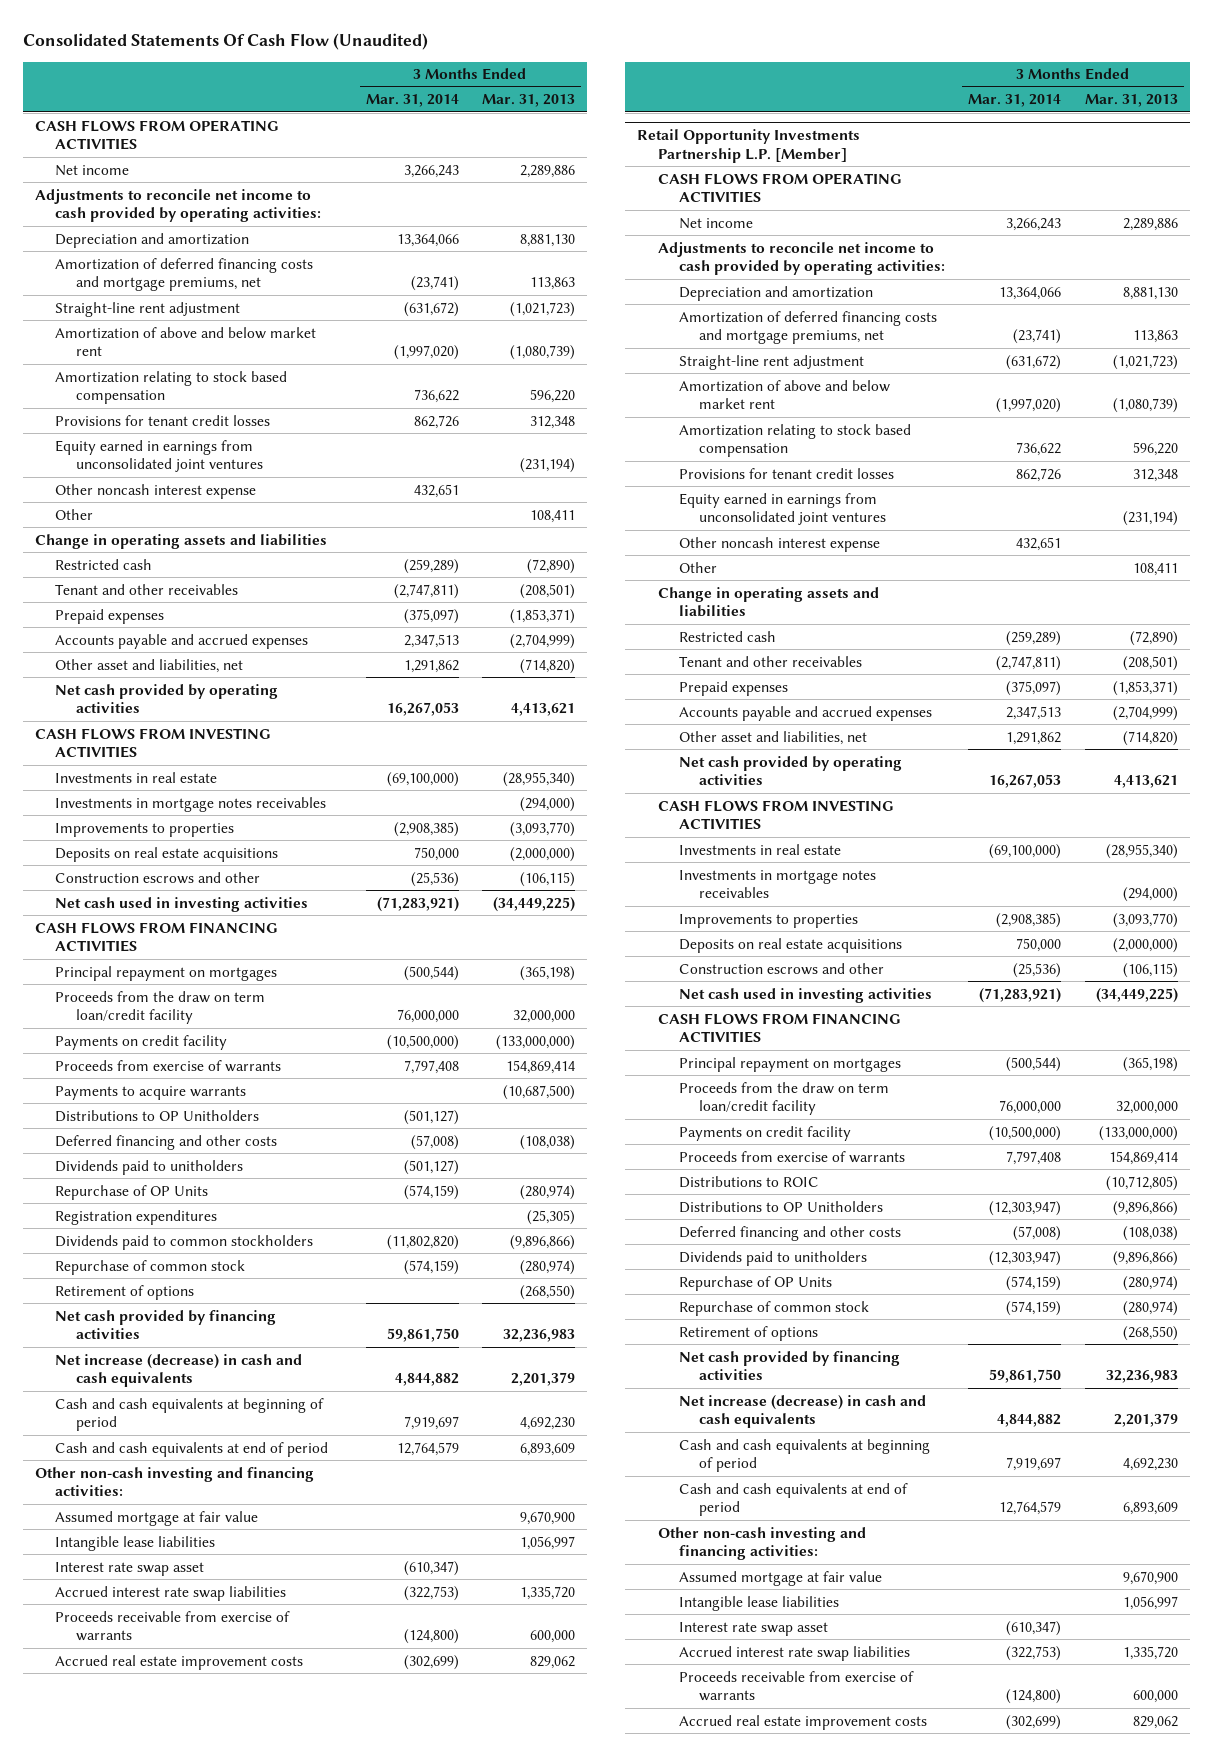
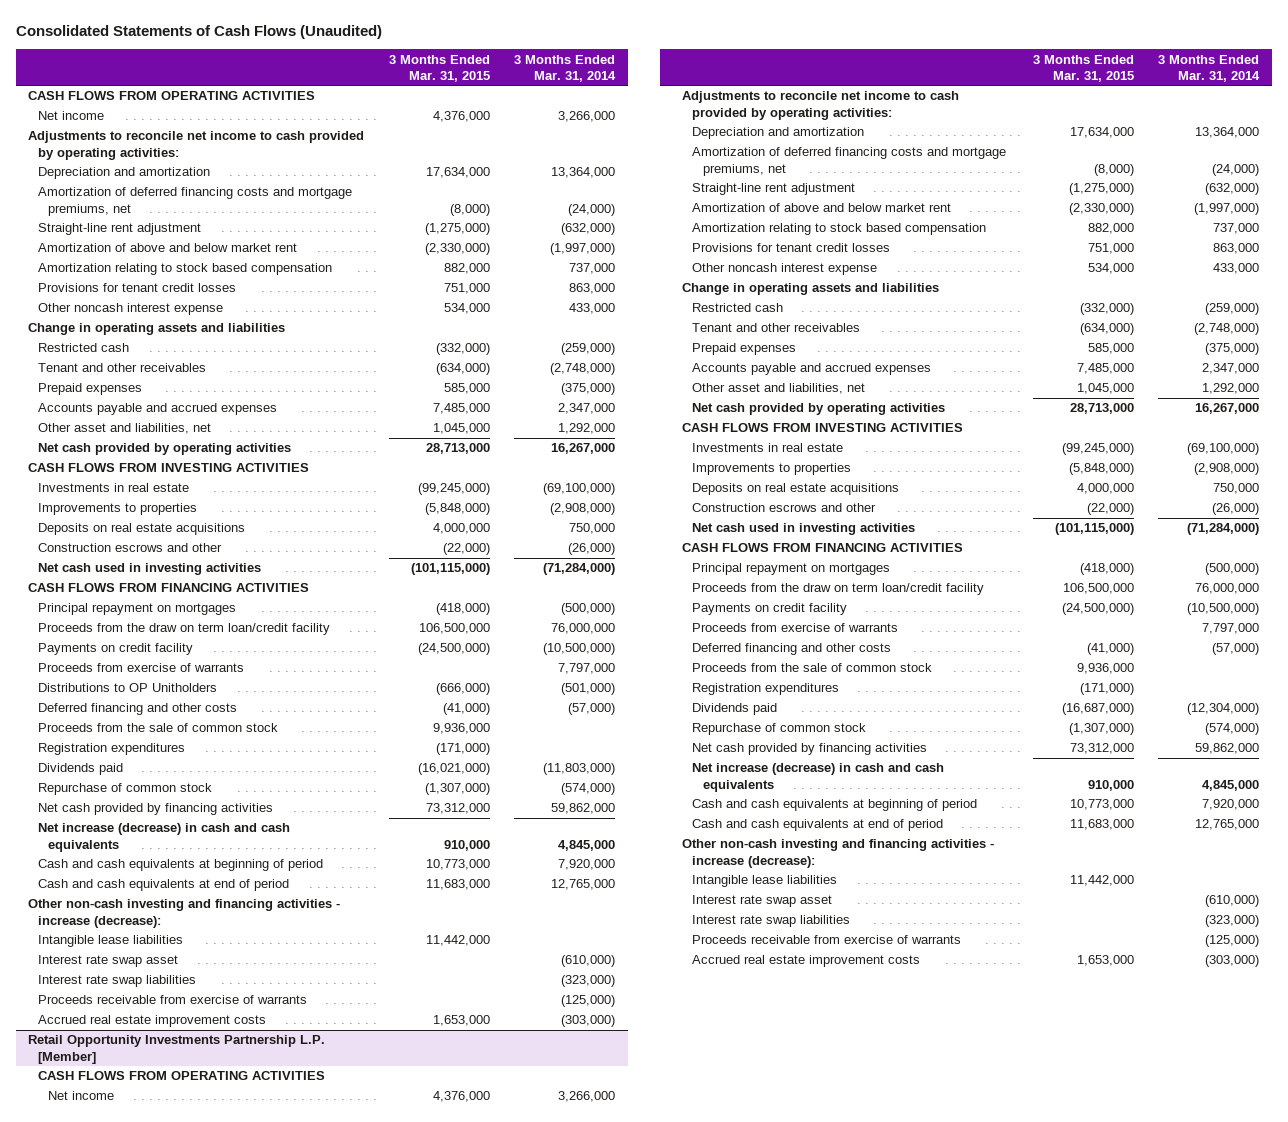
- Consolidated Statements Of Cash Flow (Unaudited)
+ Consolidated Statements of Cash Flows (Unaudited)
- | 3 Months Ended Mar. 31, 2014 | 3 Months Ended Mar. 31, 2013
+ | 3 Months Ended Mar. 31, 2015 | 3 Months Ended Mar. 31, 2014
- Net income | 3,266,243 | 2,289,886
+ Net income | 4,376,000 | 3,266,000
- Depreciation and amortization | 13,364,066 | 8,881,130
- Amortization of deferred financing costs and mortgage premiums, net | (23,741) | 113,863
- Straight-line rent adjustment | (631,672) | (1,021,723)
- Amortization of above and below market rent | (1,997,020) | (1,080,739)
- Amortization relating to stock based compensation | 736,622 | 596,220
- Provisions for tenant credit losses | 862,726 | 312,348
- Equity earned in earnings from unconsolidated joint ventures | | (231,194)
- Other noncash interest expense | 432,651 |
- Other | | 108,411
+ Depreciation and amortization | 17,634,000 | 13,364,000
+ Amortization of deferred financing costs and mortgage premiums, net | (8,000) | (24,000)
+ Straight-line rent adjustment | (1,275,000) | (632,000)
+ Amortization of above and below market rent | (2,330,000) | (1,997,000)
+ Amortization relating to stock based compensation | 882,000 | 737,000
+ Provisions for tenant credit losses | 751,000 | 863,000
+ Other noncash interest expense | 534,000 | 433,000
- Restricted cash | (259,289) | (72,890)
- Tenant and other receivables | (2,747,811) | (208,501)
- Prepaid expenses | (375,097) | (1,853,371)
- Accounts payable and accrued expenses | 2,347,513 | (2,704,999)
- Other asset and liabilities, net | 1,291,862 | (714,820)
- Net cash provided by operating activities | 16,267,053 | 4,413,621
+ Restricted cash | (332,000) | (259,000)
+ Tenant and other receivables | (634,000) | (2,748,000)
+ Prepaid expenses | 585,000 | (375,000)
+ Accounts payable and accrued expenses | 7,485,000 | 2,347,000
+ Other asset and liabilities, net | 1,045,000 | 1,292,000
+ Net cash provided by operating activities | 28,713,000 | 16,267,000
- Investments in mortgage notes receivables | | (294,000)
- Improvements to properties | (2,908,385) | (3,093,770)
+ Improvements to properties | (5,848,000) | (2,908,000)
- Construction escrows and other | (25,536) | (106,115)
- Net cash used in investing activities | (71,283,921) | (34,449,225)
+ Construction escrows and other | (22,000) | (26,000)
+ Net cash used in investing activities | (101,115,000) | (71,284,000)
- Principal repayment on mortgages | (500,544) | (365,198)
+ Principal repayment on mortgages | (418,000) | (500,000)
- Proceeds from exercise of warrants | 7,797,408 | 154,869,414
- Payments to acquire warrants | | (10,687,500)
- Distributions to OP Unitholders | (501,127) |
- Deferred financing and other costs | (57,008) | (108,038)
- Dividends paid to unitholders | (501,127) |
- Repurchase of OP Units | (574,159) | (280,974)
+ Proceeds from exercise of warrants | | 7,797,000
+ Distributions to OP Unitholders | (666,000) | (501,000)
+ Deferred financing and other costs | (41,000) | (57,000)
+ Proceeds from the sale of common stock | 9,936,000 |
- Dividends paid to common stockholders | (11,802,820) | (9,896,866)
- Repurchase of common stock | (574,159) | (280,974)
- Retirement of options | | (268,550)
- Net cash provided by financing activities | 59,861,750 | 32,236,983
- Net increase (decrease) in cash and cash equivalents | 4,844,882 | 2,201,379
- Cash and cash equivalents at beginning of period | 7,919,697 | 4,692,230
- Cash and cash equivalents at end of period | 12,764,579 | 6,893,609
- Other non-cash investing and financing activities:
- Assumed mortgage at fair value | | 9,670,900
+ Dividends paid | (16,021,000) | (11,803,000)
+ Repurchase of common stock | (1,307,000) | (574,000)
+ Net cash provided by financing activities | 73,312,000 | 59,862,000
+ Net increase (decrease) in cash and cash equivalents | 910,000 | 4,845,000
+ Cash and cash equivalents at beginning of period | 10,773,000 | 7,920,000
+ Cash and cash equivalents at end of period | 11,683,000 | 12,765,000
+ Other non-cash investing and financing activities - increase (decrease):
- Interest rate swap asset | (610,347) |
- Accrued interest rate swap liabilities | (322,753) | 1,335,720
- Proceeds receivable from exercise of warrants | (124,800) | 600,000
- Accrued real estate improvement costs | (302,699) | 829,062
+ Interest rate swap asset | | (610,000)
+ Interest rate swap liabilities | | (323,000)
+ Proceeds receivable from exercise of warrants | | (125,000)
+ Accrued real estate improvement costs | 1,653,000 | (303,000)
@ Retail Opportunity Investments Partnership L.P. [Member]
- Net income | 3,266,243 | 2,289,886
+ Net income | 4,376,000 | 3,266,000
- Depreciation and amortization | 13,364,066 | 8,881,130
- Amortization of deferred financing costs and mortgage premiums, net | (23,741) | 113,863
- Straight-line rent adjustment | (631,672) | (1,021,723)
- Amortization of above and below market rent | (1,997,020) | (1,080,739)
- Amortization relating to stock based compensation | 736,622 | 596,220
- Provisions for tenant credit losses | 862,726 | 312,348
- Equity earned in earnings from unconsolidated joint ventures | | (231,194)
- Other noncash interest expense | 432,651 |
- Other | | 108,411
+ Depreciation and amortization | 17,634,000 | 13,364,000
+ Amortization of deferred financing costs and mortgage premiums, net | (8,000) | (24,000)
+ Straight-line rent adjustment | (1,275,000) | (632,000)
+ Amortization of above and below market rent | (2,330,000) | (1,997,000)
+ Amortization relating to stock based compensation | 882,000 | 737,000
+ Provisions for tenant credit losses | 751,000 | 863,000
+ Other noncash interest expense | 534,000 | 433,000
- Restricted cash | (259,289) | (72,890)
- Tenant and other receivables | (2,747,811) | (208,501)
- Prepaid expenses | (375,097) | (1,853,371)
- Accounts payable and accrued expenses | 2,347,513 | (2,704,999)
- Other asset and liabilities, net | 1,291,862 | (714,820)
- Net cash provided by operating activities | 16,267,053 | 4,413,621
+ Restricted cash | (332,000) | (259,000)
+ Tenant and other receivables | (634,000) | (2,748,000)
+ Prepaid expenses | 585,000 | (375,000)
+ Accounts payable and accrued expenses | 7,485,000 | 2,347,000
+ Other asset and liabilities, net | 1,045,000 | 1,292,000
+ Net cash provided by operating activities | 28,713,000 | 16,267,000
- Investments in mortgage notes receivables | | (294,000)
- Improvements to properties | (2,908,385) | (3,093,770)
+ Improvements to properties | (5,848,000) | (2,908,000)
- Construction escrows and other | (25,536) | (106,115)
- Net cash used in investing activities | (71,283,921) | (34,449,225)
+ Construction escrows and other | (22,000) | (26,000)
+ Net cash used in investing activities | (101,115,000) | (71,284,000)
- Principal repayment on mortgages | (500,544) | (365,198)
+ Principal repayment on mortgages | (418,000) | (500,000)
- Proceeds from exercise of warrants | 7,797,408 | 154,869,414
- Distributions to ROIC | | (10,712,805)
- Distributions to OP Unitholders | (12,303,947) | (9,896,866)
- Deferred financing and other costs | (57,008) | (108,038)
- Dividends paid to unitholders | (12,303,947) | (9,896,866)
- Repurchase of OP Units | (574,159) | (280,974)
- Repurchase of common stock | (574,159) | (280,974)
- Retirement of options | | (268,550)
- Net cash provided by financing activities | 59,861,750 | 32,236,983
- Net increase (decrease) in cash and cash equivalents | 4,844,882 | 2,201,379
- Cash and cash equivalents at beginning of period | 7,919,697 | 4,692,230
- Cash and cash equivalents at end of period | 12,764,579 | 6,893,609
- Other non-cash investing and financing activities:
- Assumed mortgage at fair value | | 9,670,900
+ Proceeds from exercise of warrants | | 7,797,000
+ Deferred financing and other costs | (41,000) | (57,000)
+ Proceeds from the sale of common stock | 9,936,000 |
+ Registration expenditures | (171,000) |
+ Dividends paid | (16,687,000) | (12,304,000)
+ Repurchase of common stock | (1,307,000) | (574,000)
+ Net cash provided by financing activities | 73,312,000 | 59,862,000
+ Net increase (decrease) in cash and cash equivalents | 910,000 | 4,845,000
+ Cash and cash equivalents at beginning of period | 10,773,000 | 7,920,000
+ Cash and cash equivalents at end of period | 11,683,000 | 12,765,000
+ Other non-cash investing and financing activities - increase (decrease):
- Interest rate swap asset | (610,347) |
- Accrued interest rate swap liabilities | (322,753) | 1,335,720
- Proceeds receivable from exercise of warrants | (124,800) | 600,000
- Accrued real estate improvement costs | (302,699) | 829,062
+ Interest rate swap asset | | (610,000)
+ Interest rate swap liabilities | | (323,000)
+ Proceeds receivable from exercise of warrants | | (125,000)
+ Accrued real estate improvement costs | 1,653,000 | (303,000)

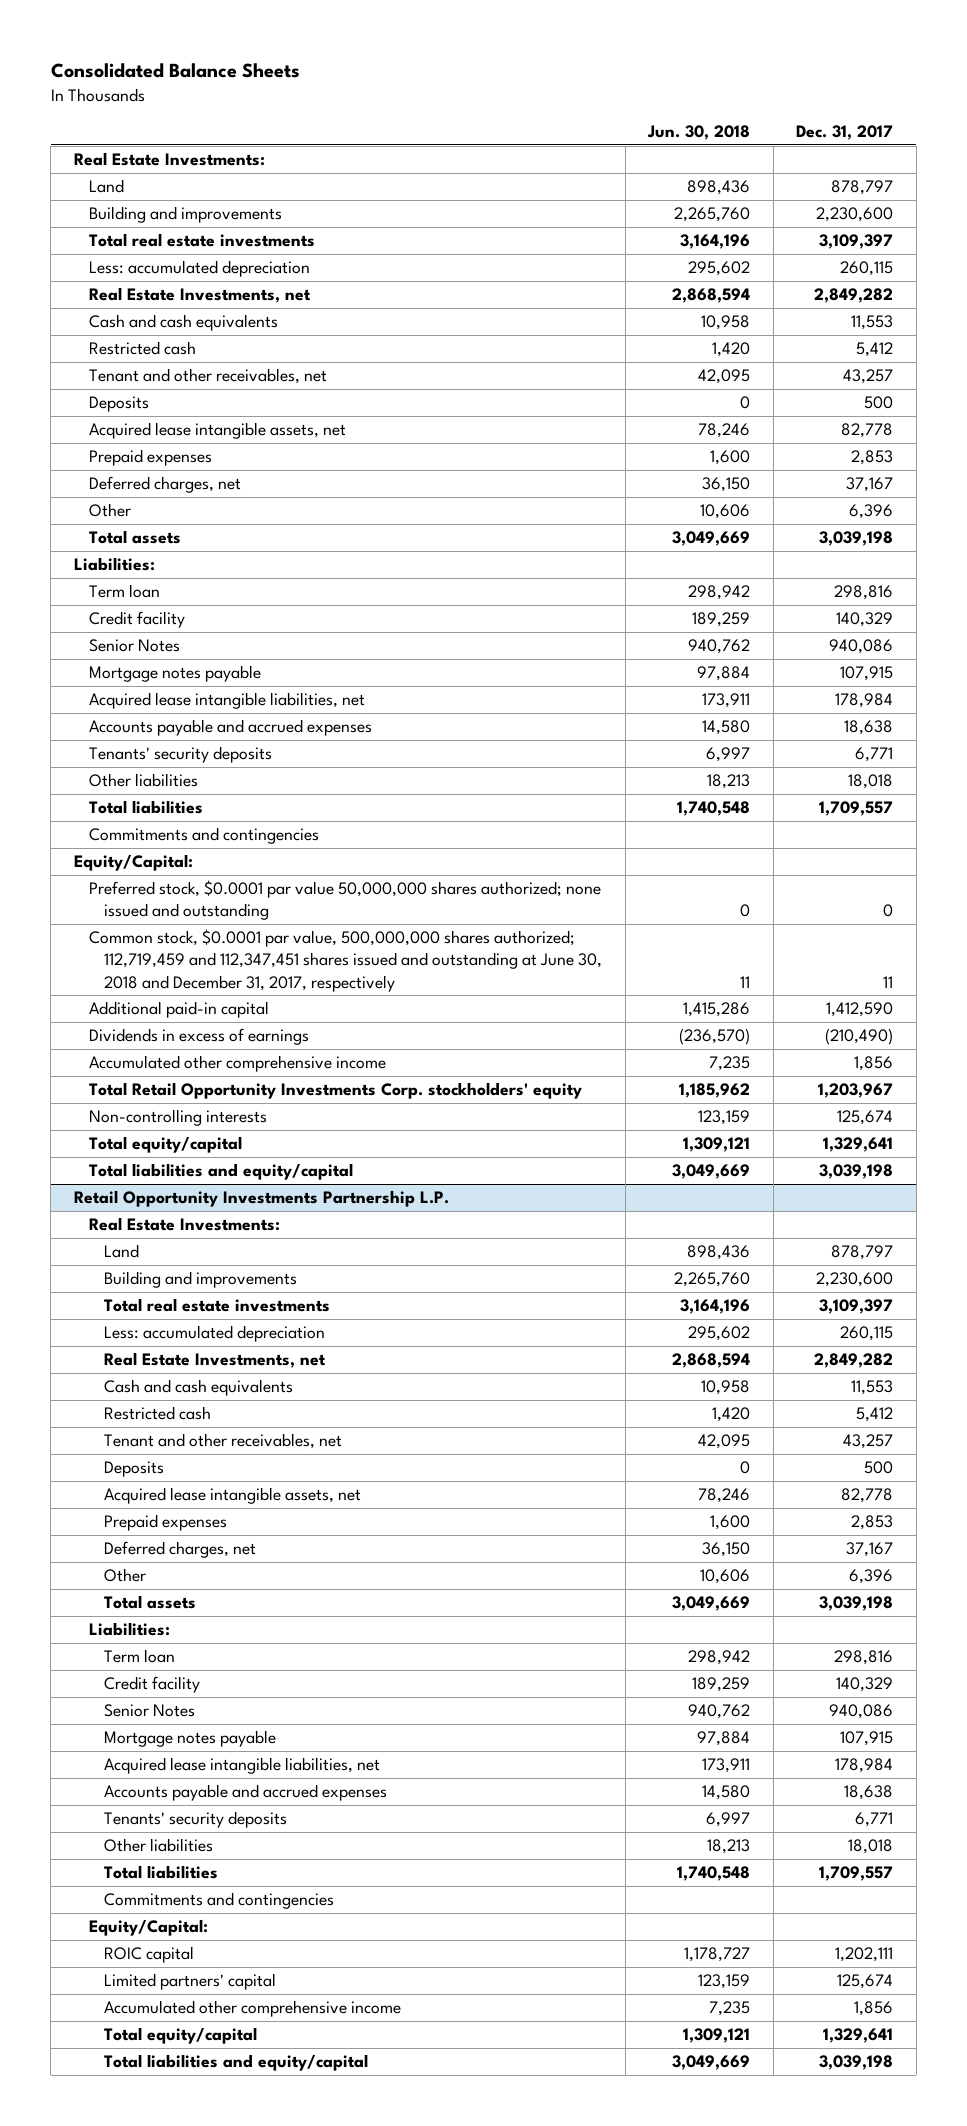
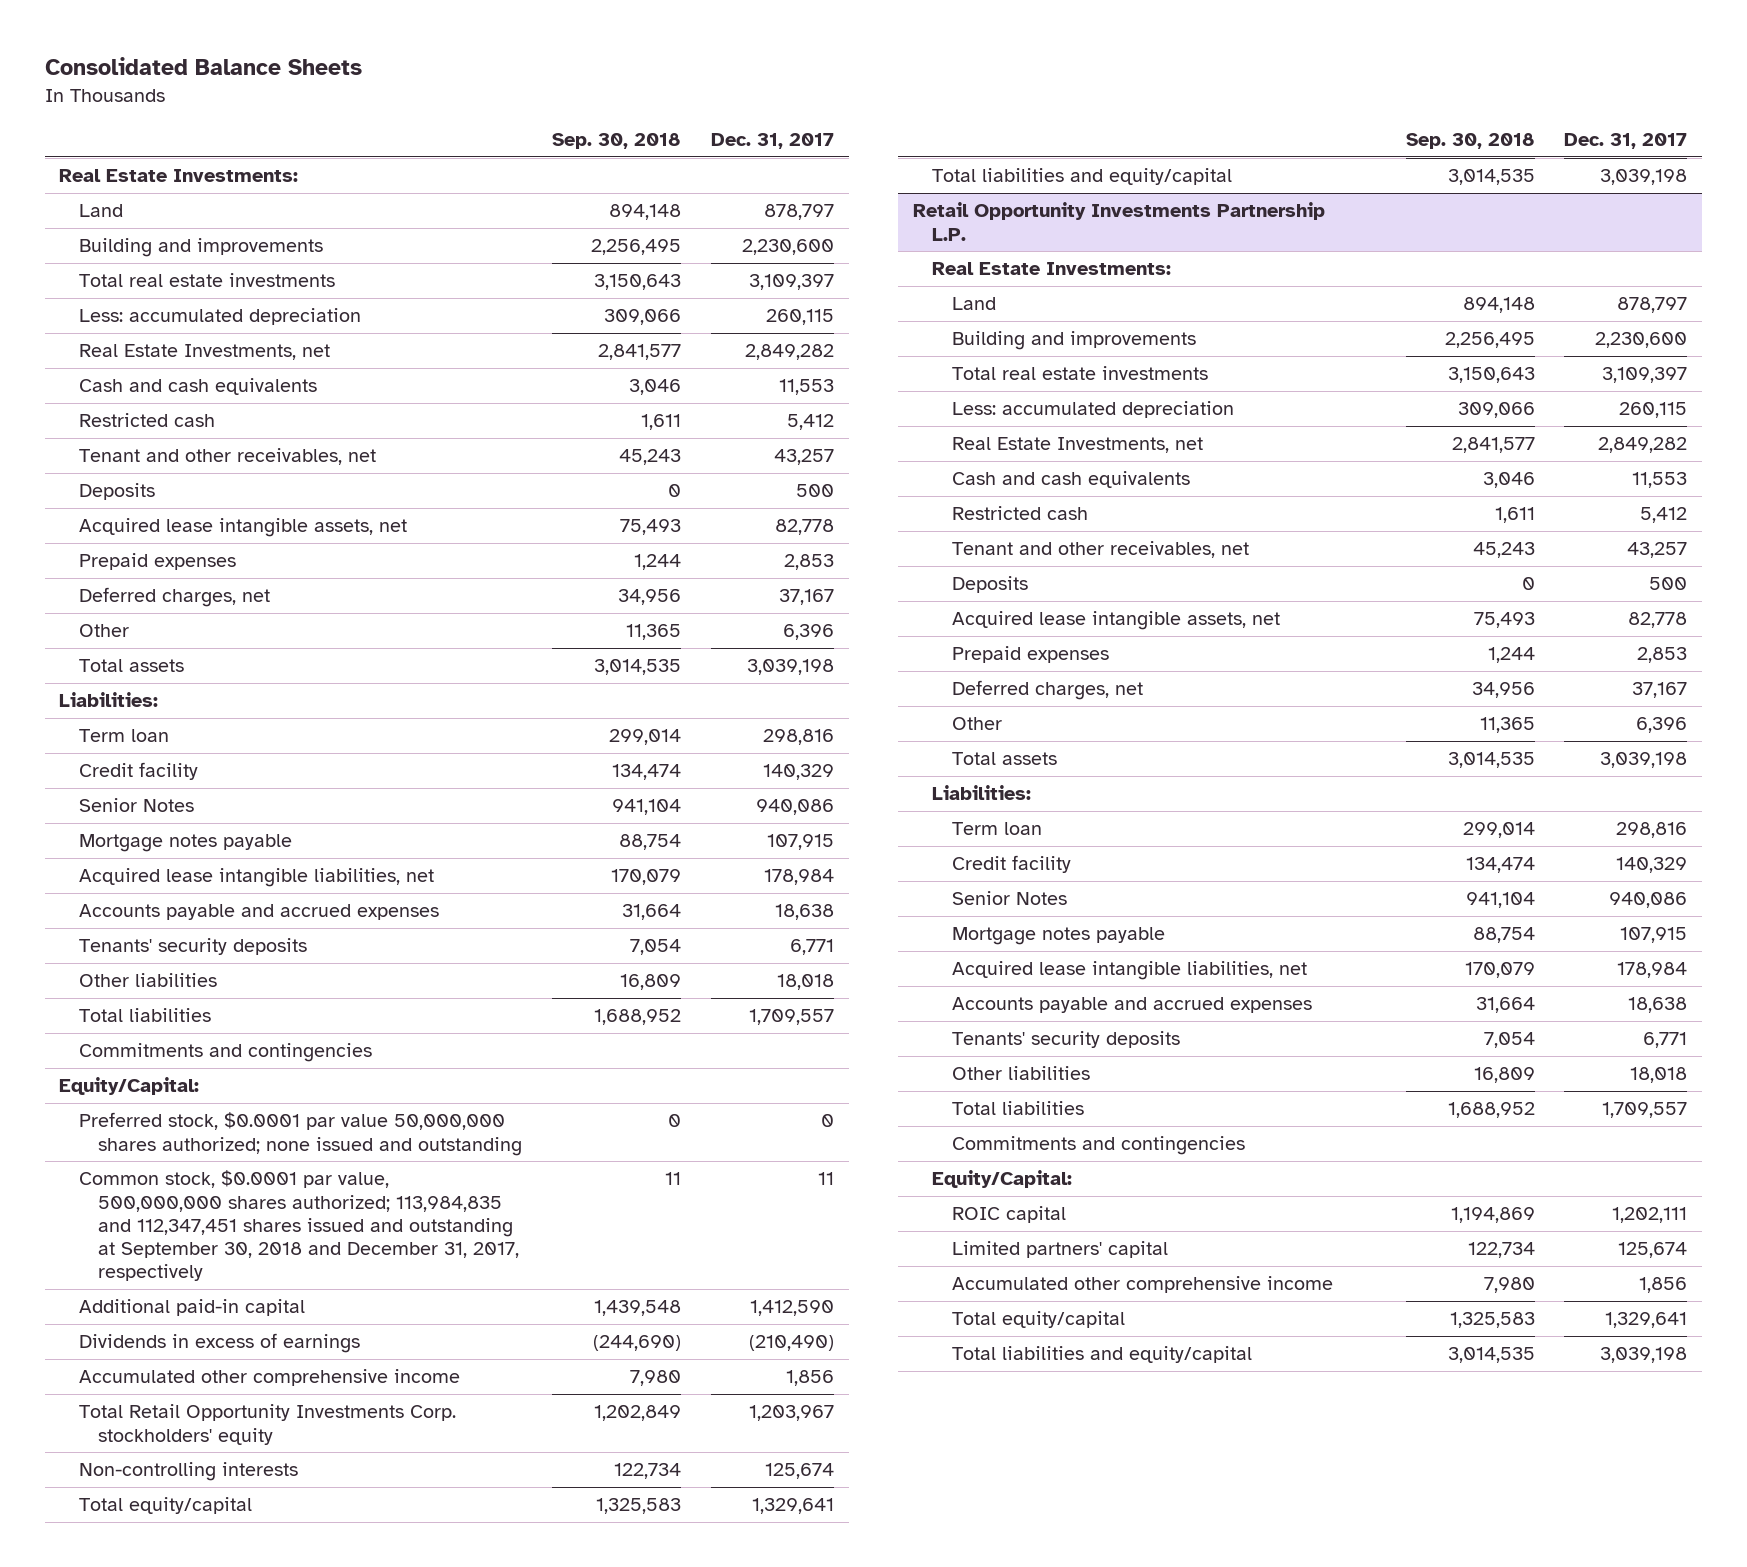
- | Jun. 30, 2018 | Dec. 31, 2017
+ | Sep. 30, 2018 | Dec. 31, 2017
- Common stock, $0.0001 par value, 500,000,000 shares authorized; 112,719,459 and 112,347,451 shares issued and outstanding at June 30, 2018 and December 31, 2017, respectively | 11 | 11
+ Common stock, $0.0001 par value, 500,000,000 shares authorized; 113,984,835 and 112,347,451 shares issued and outstanding at September 30, 2018 and December 31, 2017, respectively | 11 | 11

